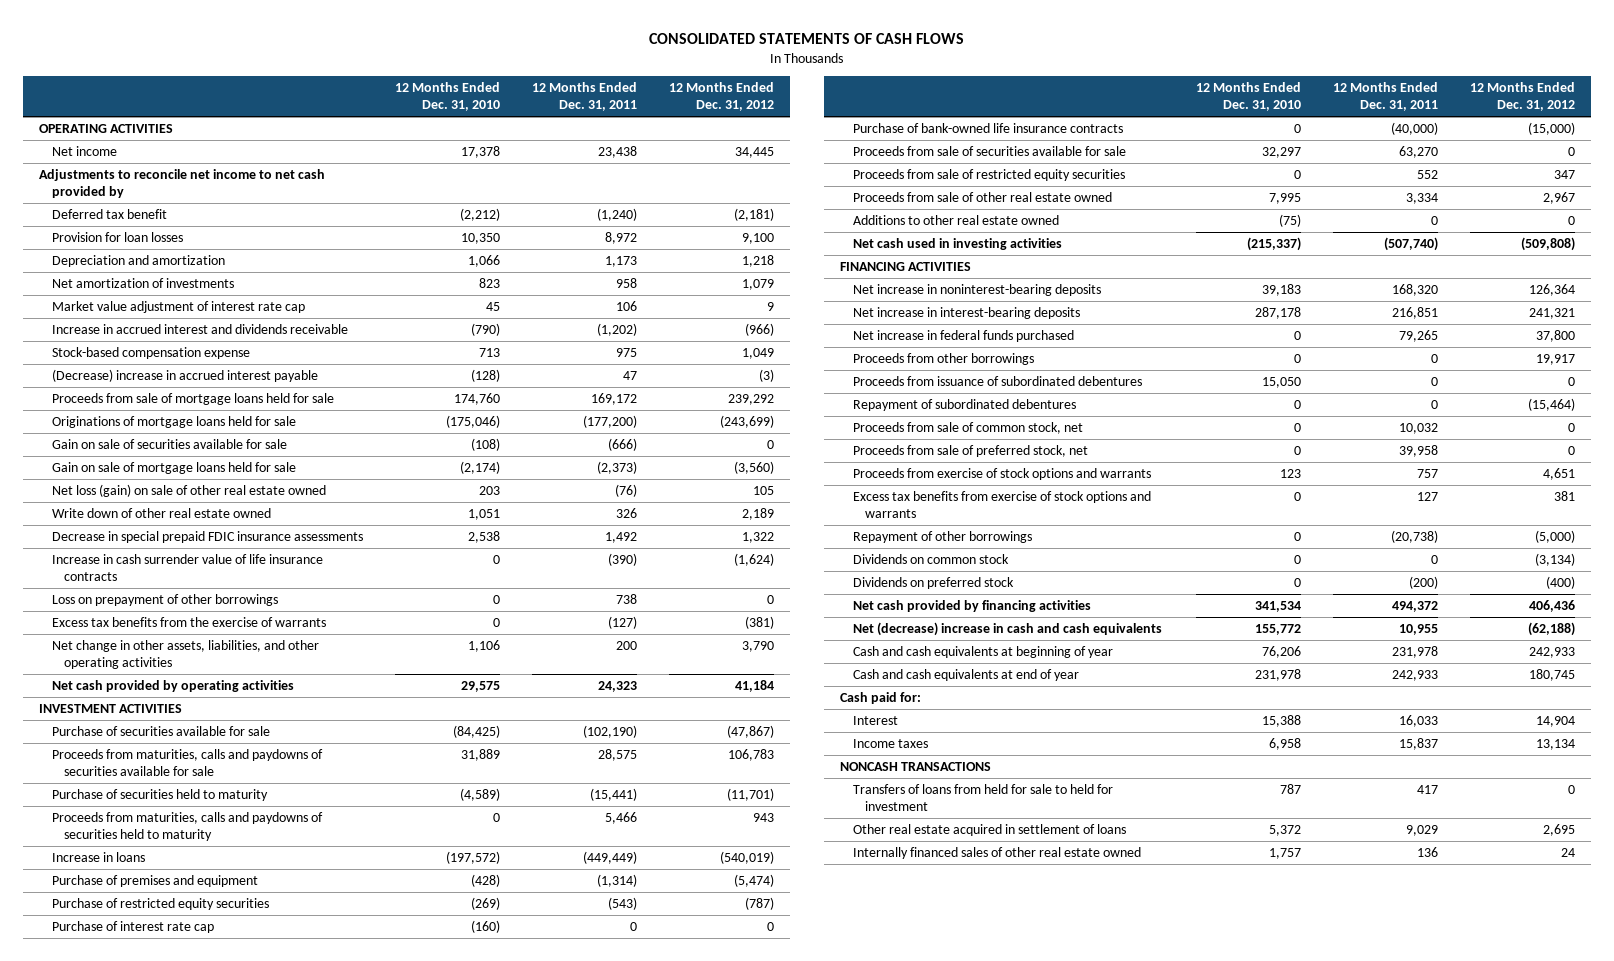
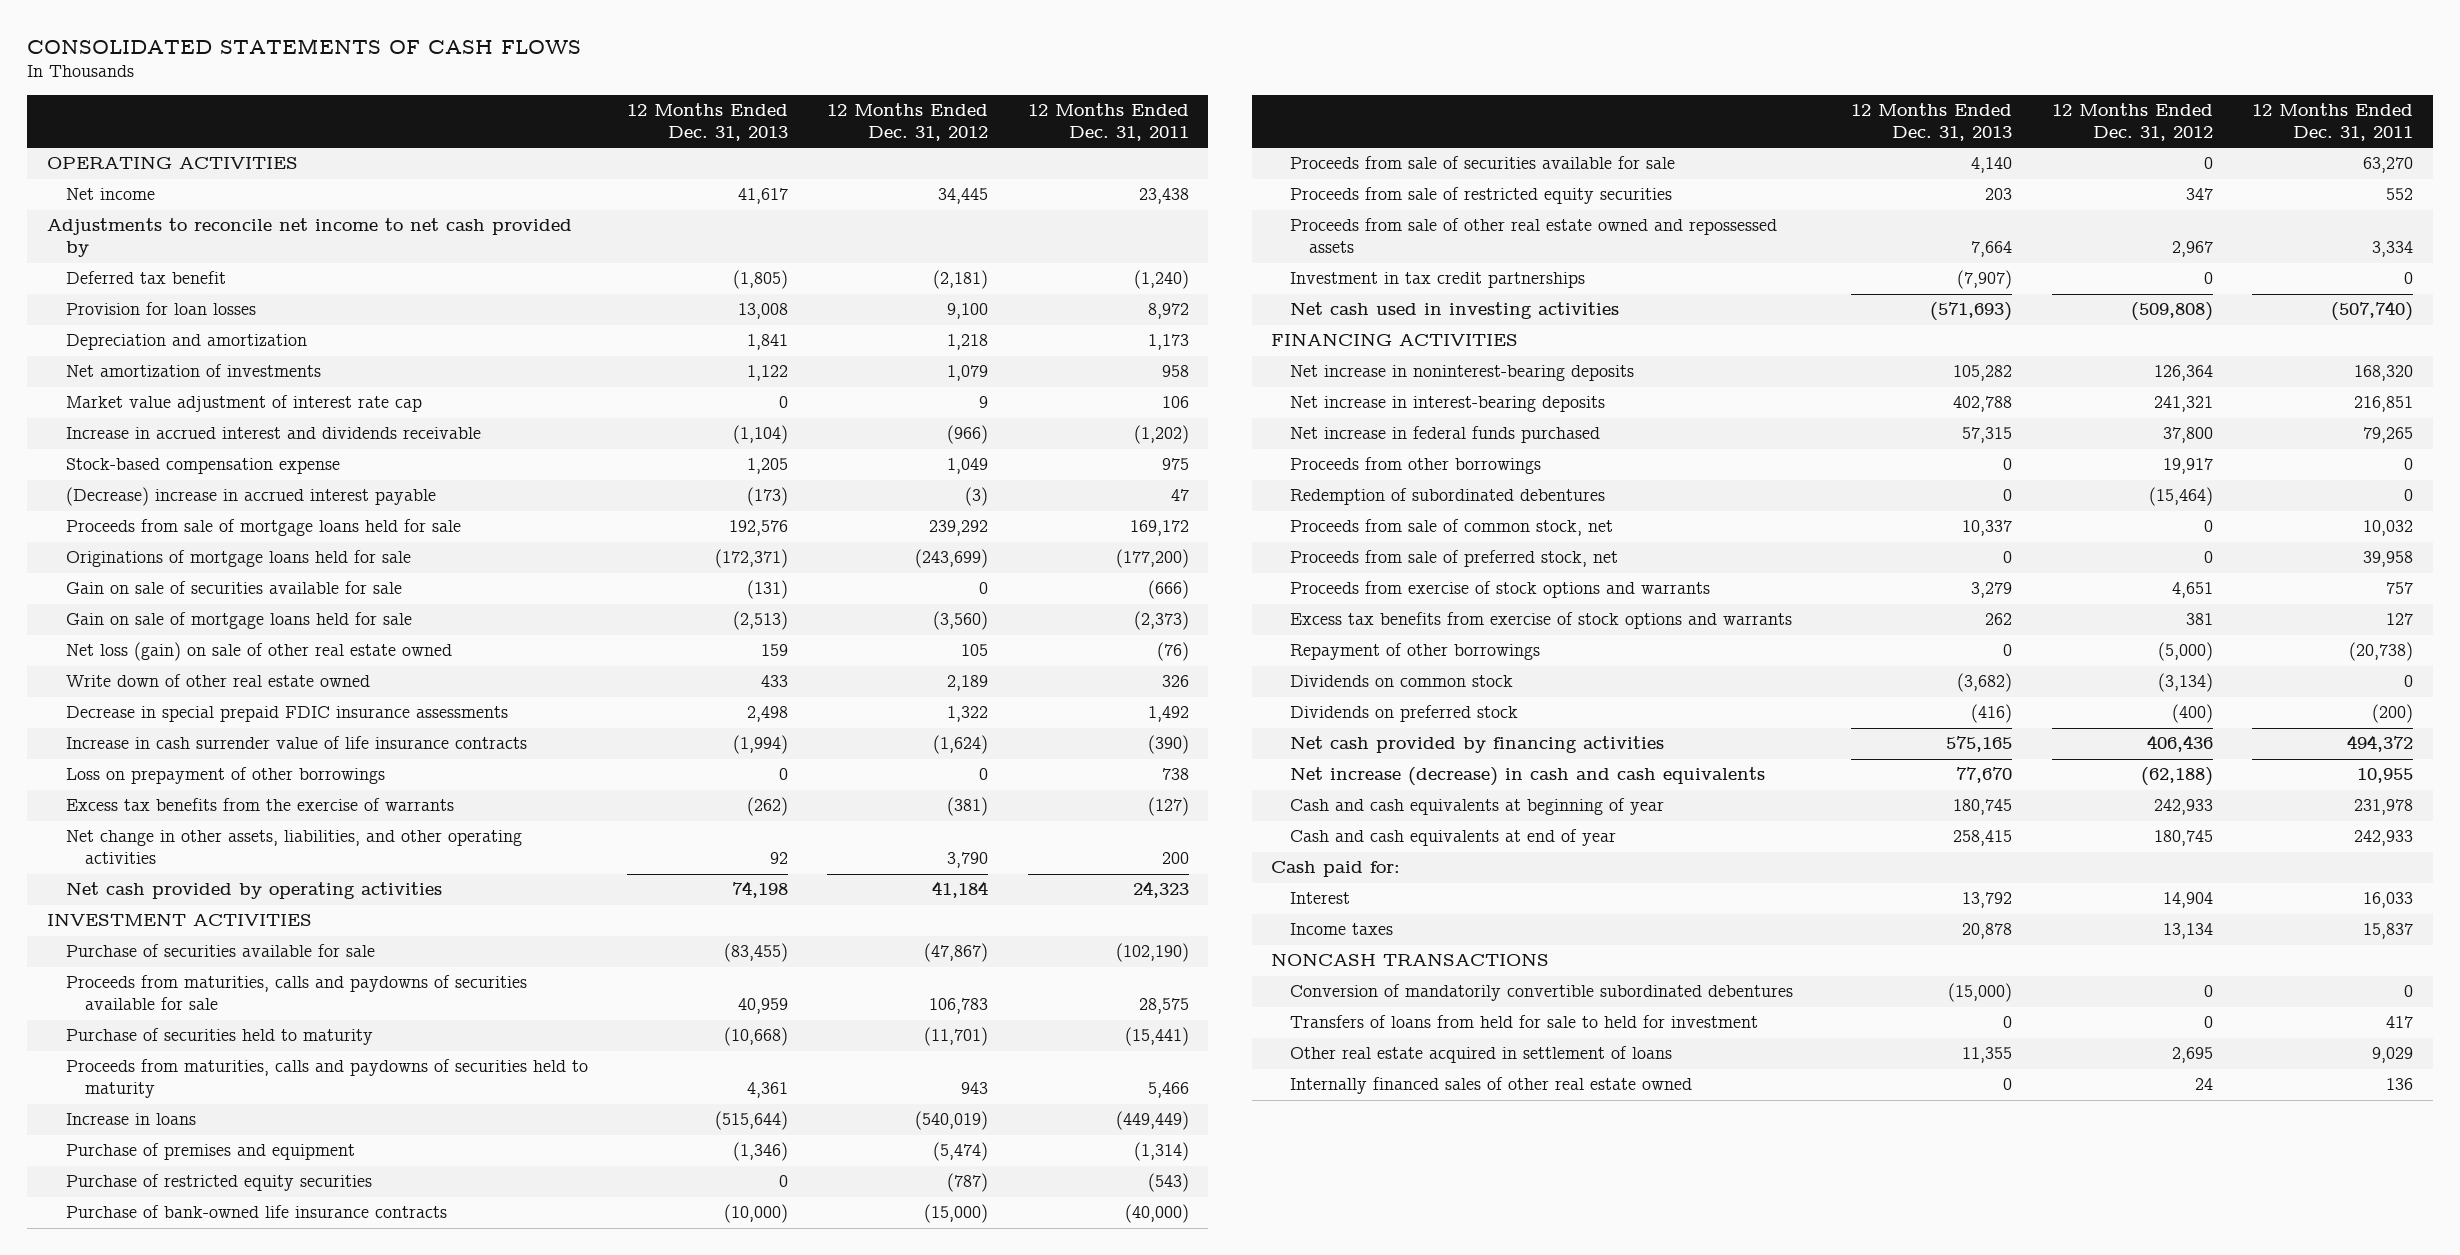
- | 12 Months Ended Dec. 31, 2010 | 12 Months Ended Dec. 31, 2011 | 12 Months Ended Dec. 31, 2012
+ | 12 Months Ended Dec. 31, 2013 | 12 Months Ended Dec. 31, 2012 | 12 Months Ended Dec. 31, 2011
- Purchase of interest rate cap | (160) | 0 | 0
- Proceeds from sale of other real estate owned | 7,995 | 3,334 | 2,967
- Additions to other real estate owned | (75) | 0 | 0
+ Proceeds from sale of other real estate owned and repossessed assets | 7,664 | 2,967 | 3,334
+ Investment in tax credit partnerships | (7,907) | 0 | 0
- Proceeds from issuance of subordinated debentures | 15,050 | 0 | 0
- Repayment of subordinated debentures | 0 | 0 | (15,464)
+ Redemption of subordinated debentures | 0 | (15,464) | 0
- Net (decrease) increase in cash and cash equivalents | 155,772 | 10,955 | (62,188)
+ Net increase (decrease) in cash and cash equivalents | 77,670 | (62,188) | 10,955
+ Conversion of mandatorily convertible subordinated debentures | (15,000) | 0 | 0

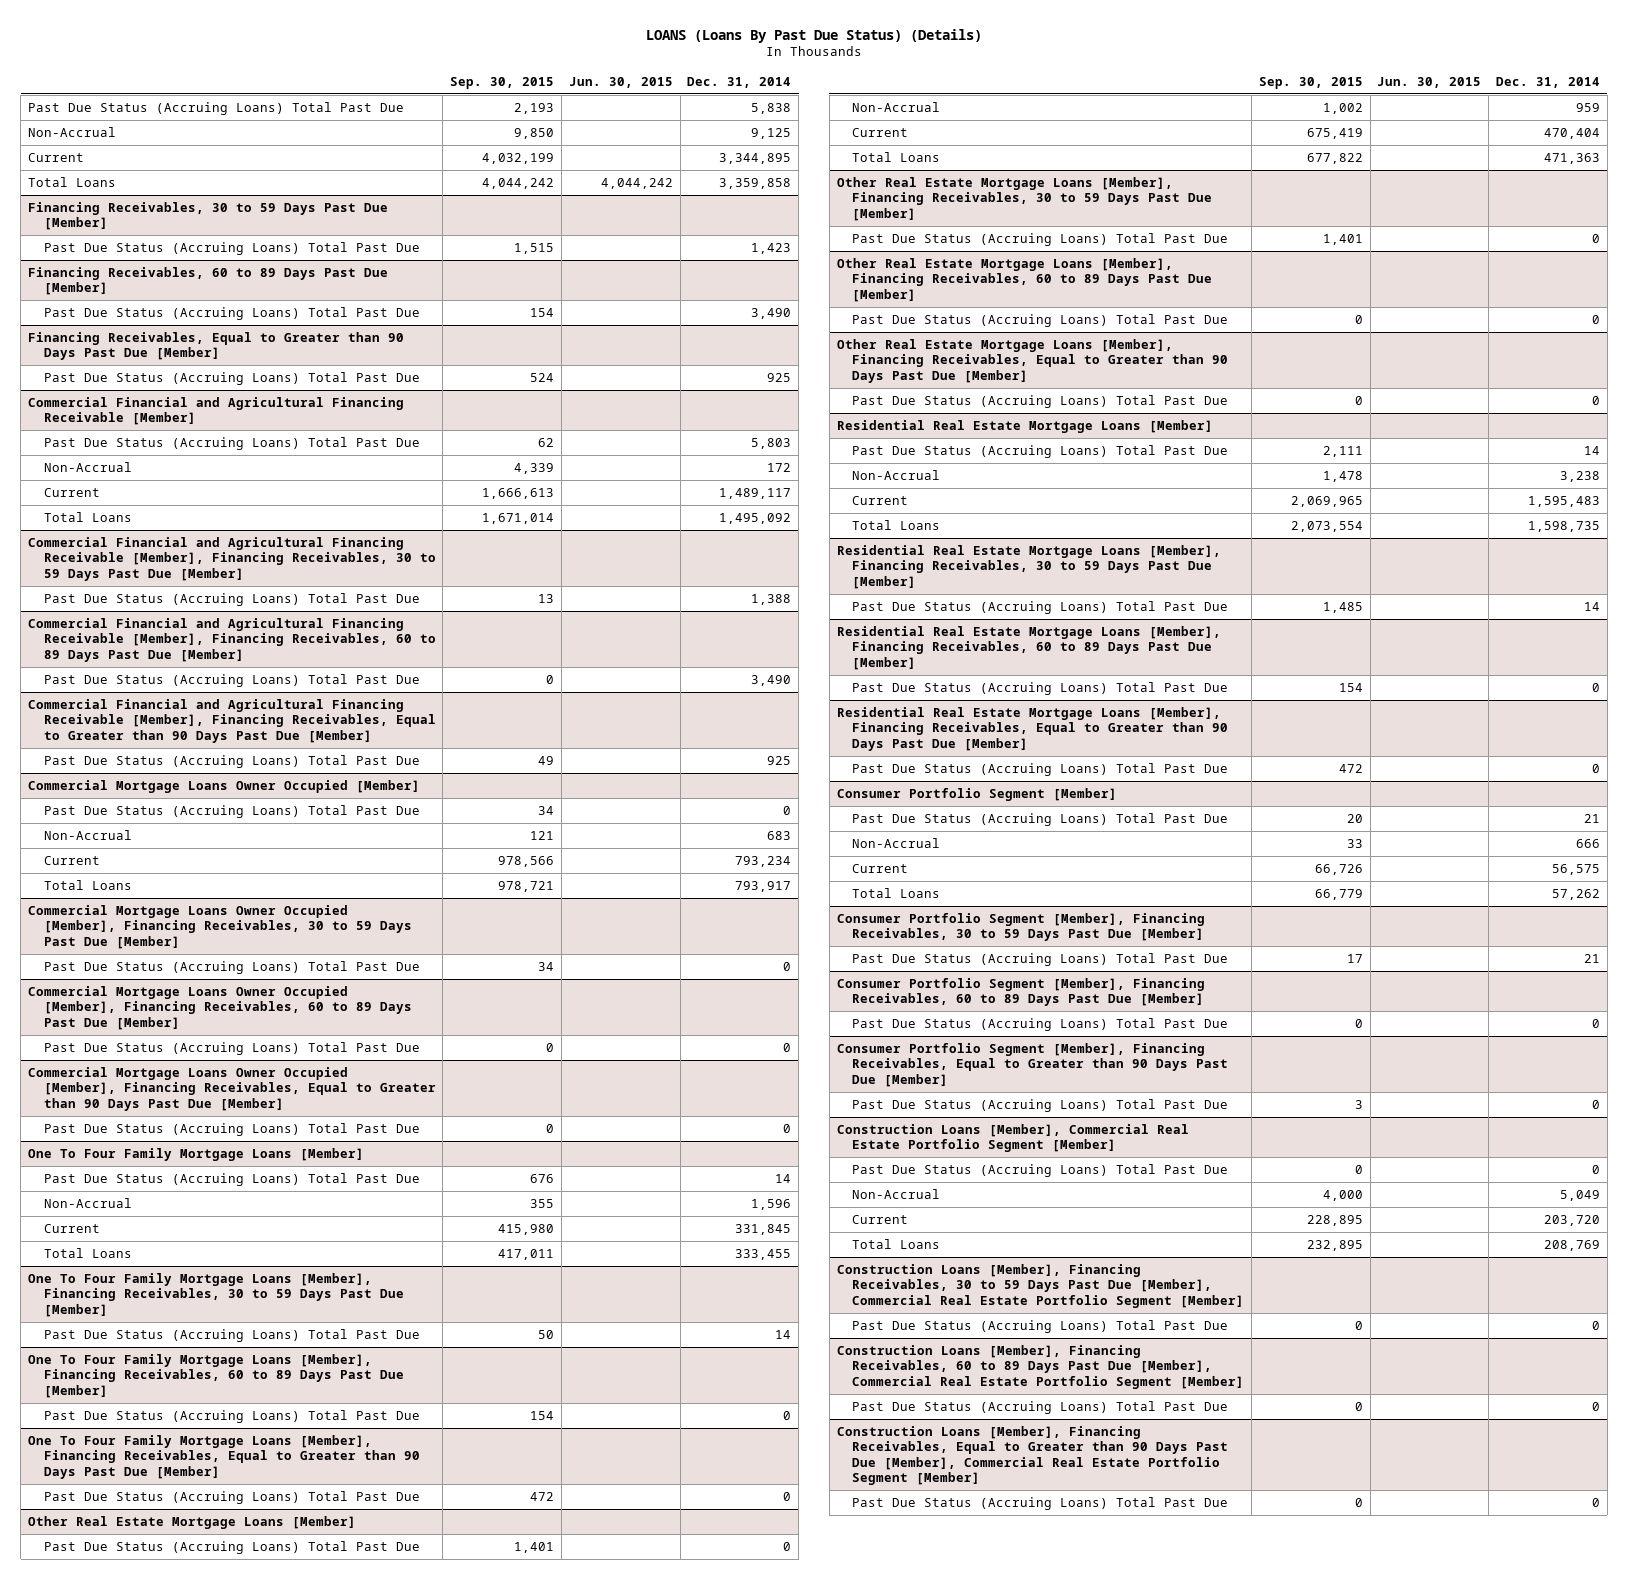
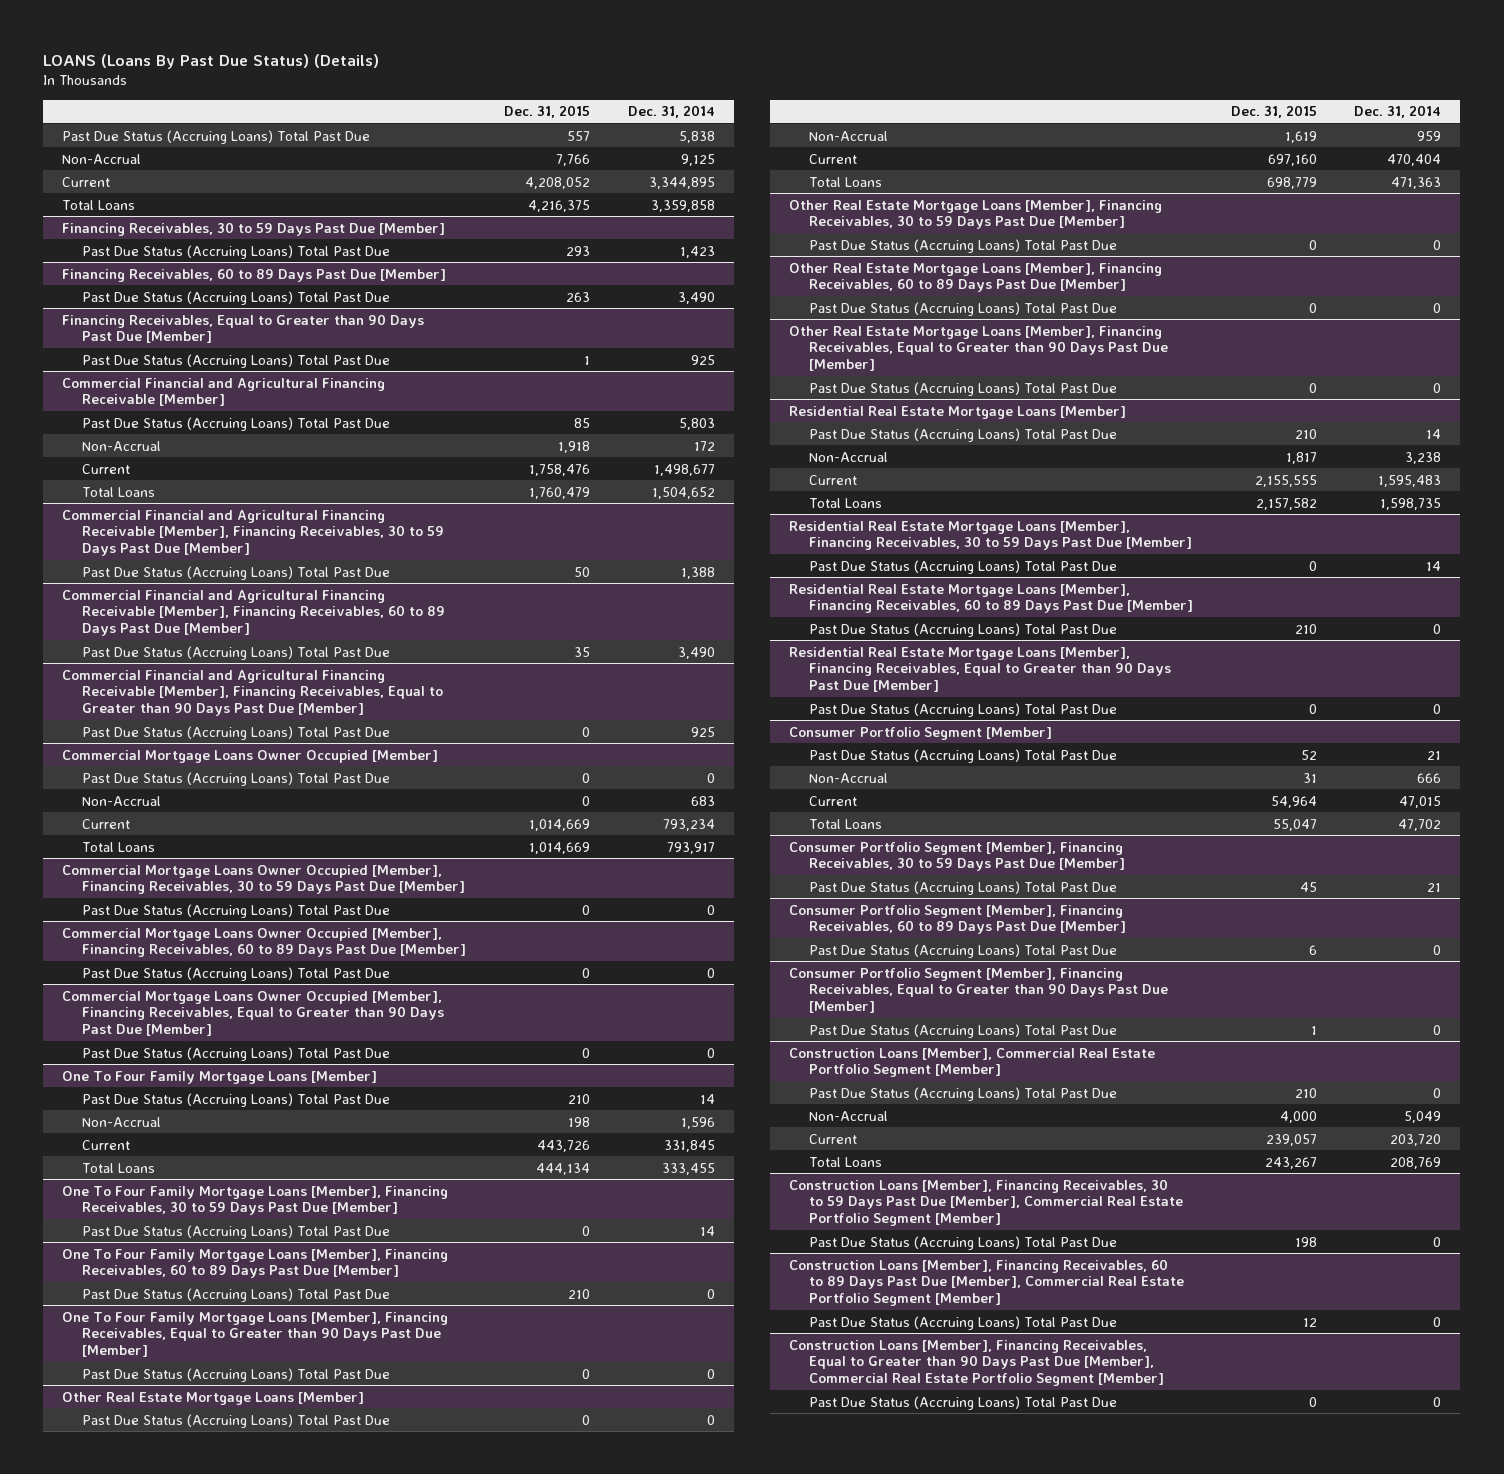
- | Sep. 30, 2015 | Jun. 30, 2015 | Dec. 31, 2014
+ | Dec. 31, 2015 | Dec. 31, 2014
@ Commercial Financial and Agricultural Financing Receivable [Member]
- Current | 1,666,613 | | 1,489,117
- Total Loans | 1,671,014 | | 1,495,092
+ Current | 1,758,476 | 1,498,677
+ Total Loans | 1,760,479 | 1,504,652
@ Consumer Portfolio Segment [Member]
- Current | 66,726 | | 56,575
- Total Loans | 66,779 | | 57,262
+ Current | 54,964 | 47,015
+ Total Loans | 55,047 | 47,702

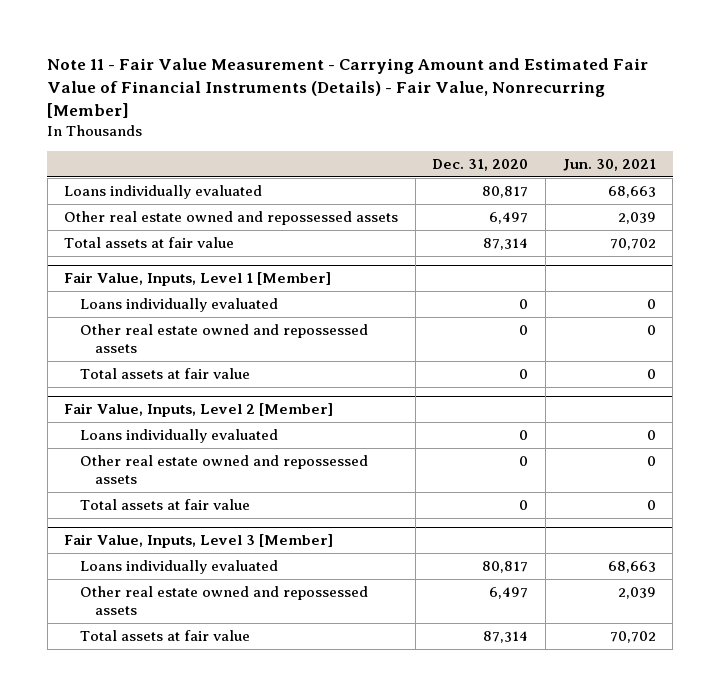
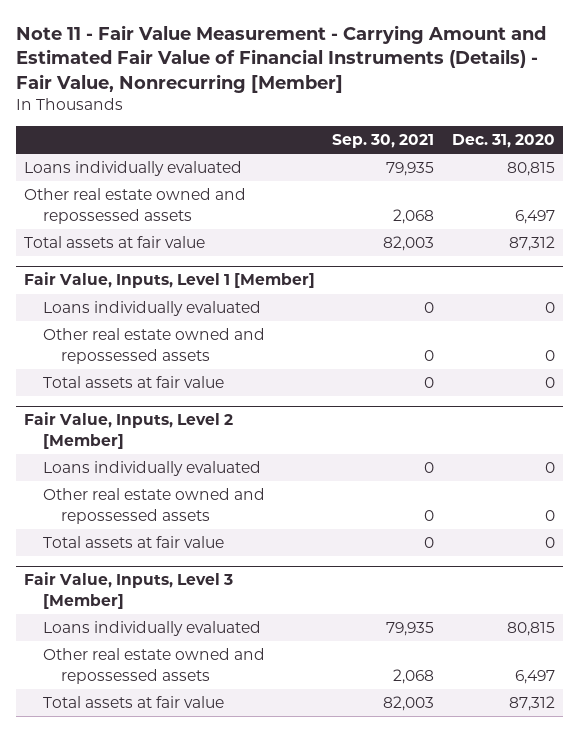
- | Dec. 31, 2020 | Jun. 30, 2021
+ | Sep. 30, 2021 | Dec. 31, 2020
- Loans individually evaluated | 80,817 | 68,663
+ Loans individually evaluated | 79,935 | 80,815
- Total assets at fair value | 87,314 | 70,702
+ Total assets at fair value | 82,003 | 87,312
@ Fair Value, Inputs, Level 3 [Member]
- Loans individually evaluated | 80,817 | 68,663
+ Loans individually evaluated | 79,935 | 80,815
- Total assets at fair value | 87,314 | 70,702
+ Total assets at fair value | 82,003 | 87,312

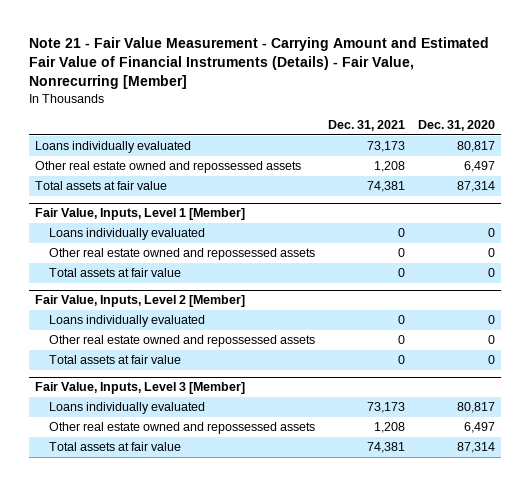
- Note 11 - Fair Value Measurement - Carrying Amount and Estimated Fair Value of Financial Instruments (Details) - Fair Value, Nonrecurring [Member]
+ Note 21 - Fair Value Measurement - Carrying Amount and Estimated Fair Value of Financial Instruments (Details) - Fair Value, Nonrecurring [Member]
- | Sep. 30, 2021 | Dec. 31, 2020
+ | Dec. 31, 2021 | Dec. 31, 2020
- Loans individually evaluated | 79,935 | 80,815
+ Loans individually evaluated | 73,173 | 80,817
- Total assets at fair value | 82,003 | 87,312
+ Total assets at fair value | 74,381 | 87,314
@ Fair Value, Inputs, Level 3 [Member]
- Loans individually evaluated | 79,935 | 80,815
+ Loans individually evaluated | 73,173 | 80,817
- Total assets at fair value | 82,003 | 87,312
+ Total assets at fair value | 74,381 | 87,314

